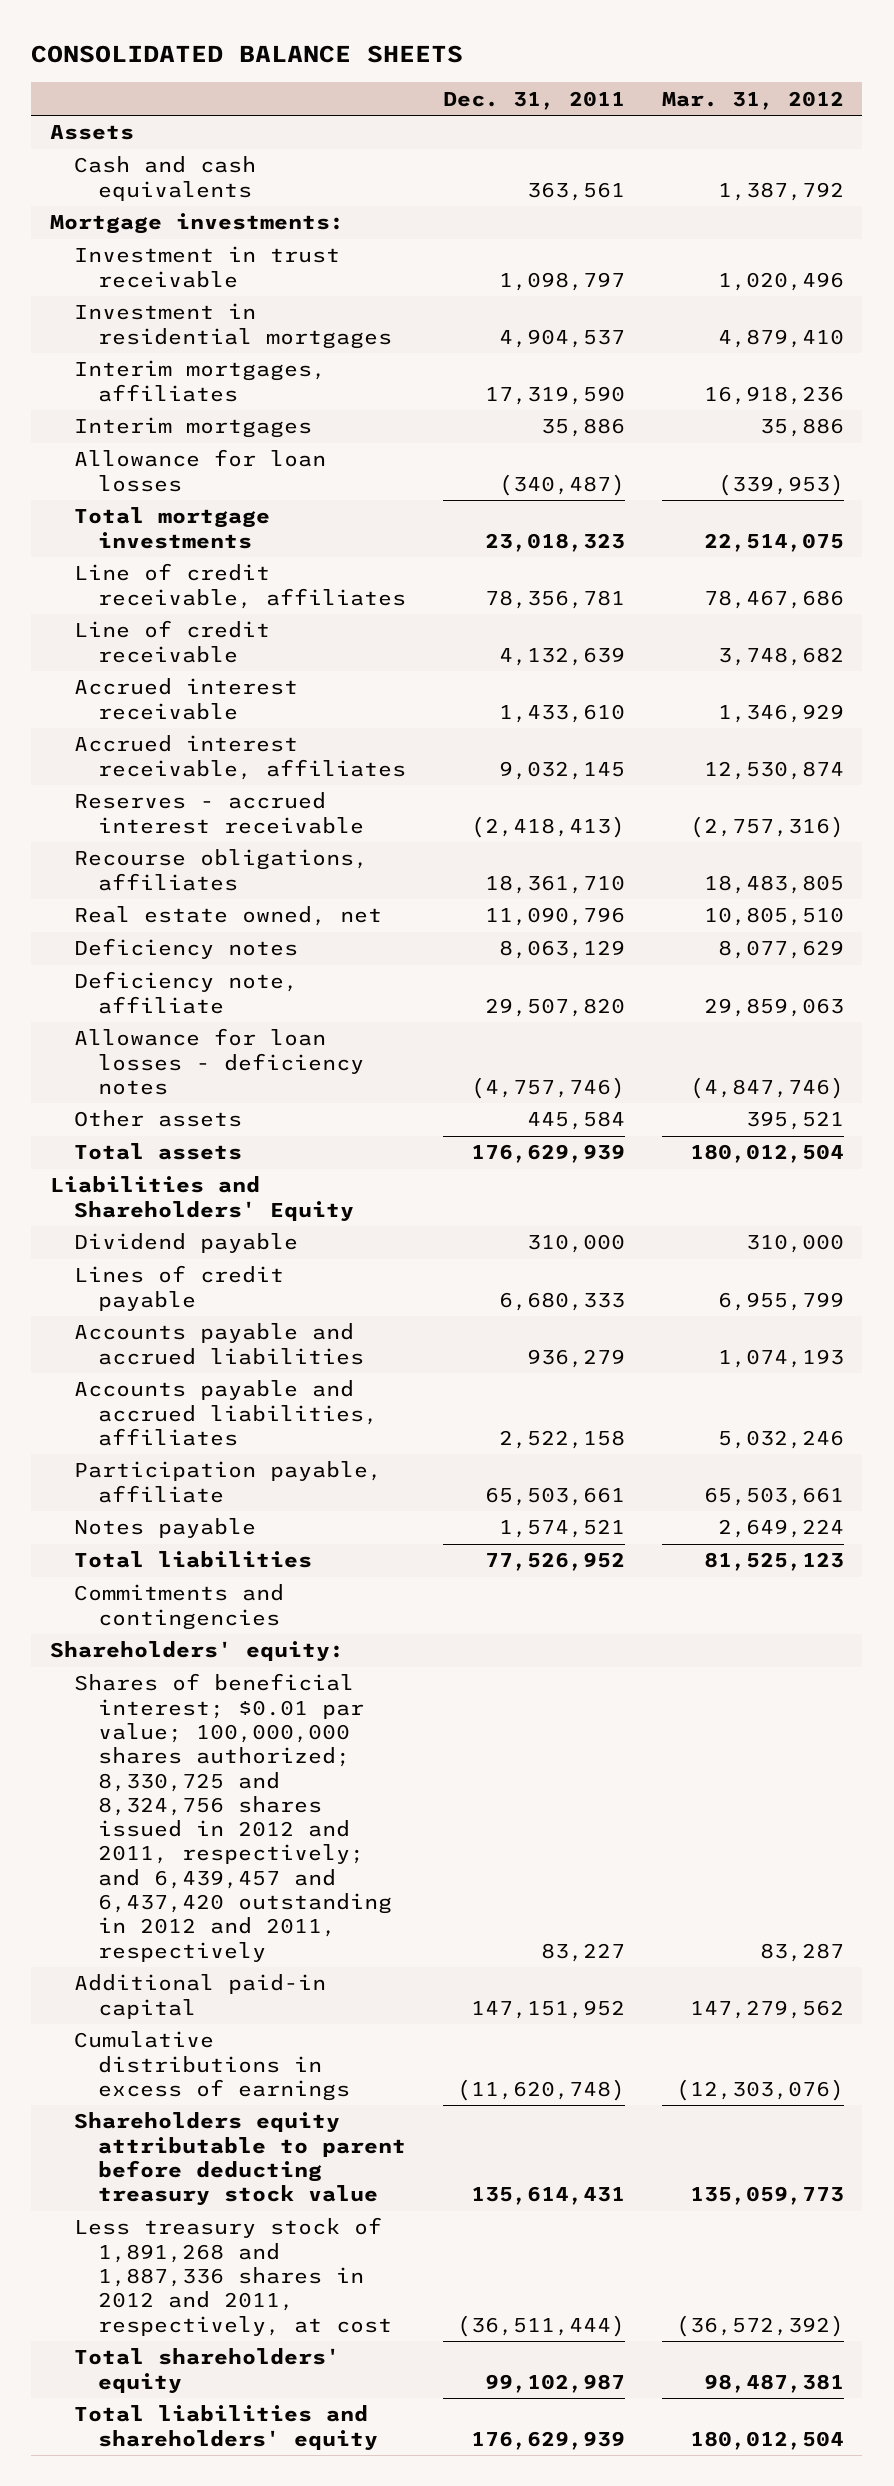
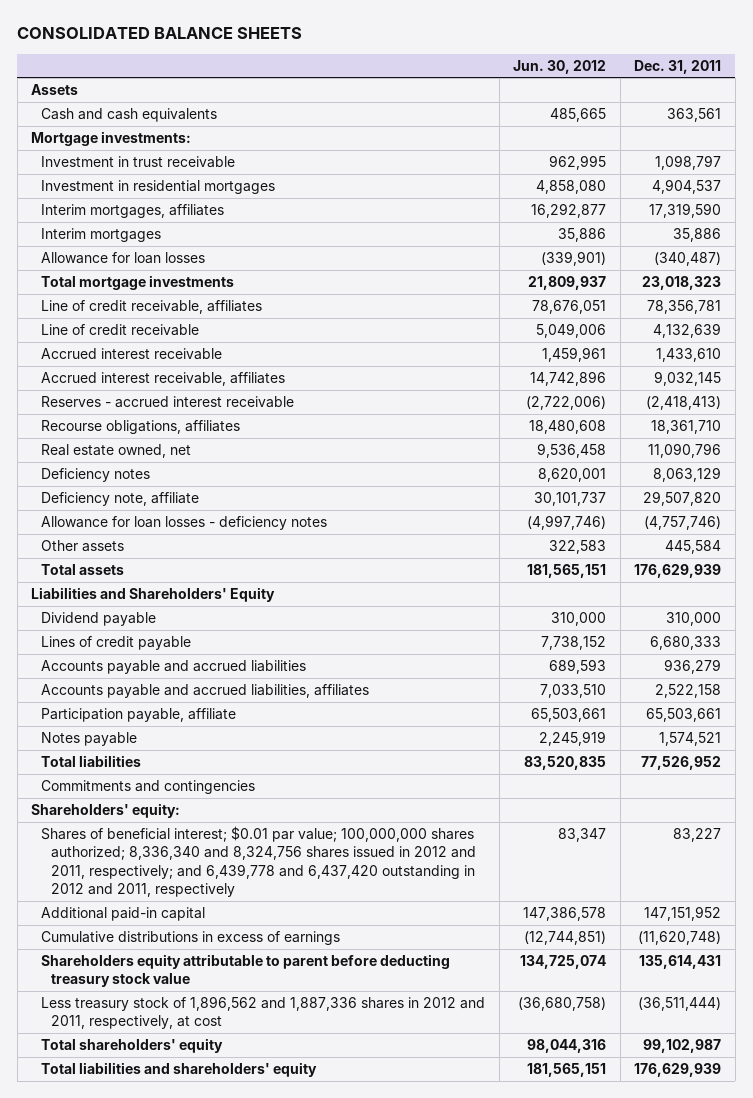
- | Dec. 31, 2011 | Mar. 31, 2012
+ | Jun. 30, 2012 | Dec. 31, 2011
- Shares of beneficial interest; $0.01 par value; 100,000,000 shares authorized; 8,330,725 and 8,324,756 shares issued in 2012 and 2011, respectively; and 6,439,457 and 6,437,420 outstanding in 2012 and 2011, respectively | 83,227 | 83,287
+ Shares of beneficial interest; $0.01 par value; 100,000,000 shares authorized; 8,336,340 and 8,324,756 shares issued in 2012 and 2011, respectively; and 6,439,778 and 6,437,420 outstanding in 2012 and 2011, respectively | 83,347 | 83,227
- Less treasury stock of 1,891,268 and 1,887,336 shares in 2012 and 2011, respectively, at cost | (36,511,444) | (36,572,392)
+ Less treasury stock of 1,896,562 and 1,887,336 shares in 2012 and 2011, respectively, at cost | (36,680,758) | (36,511,444)

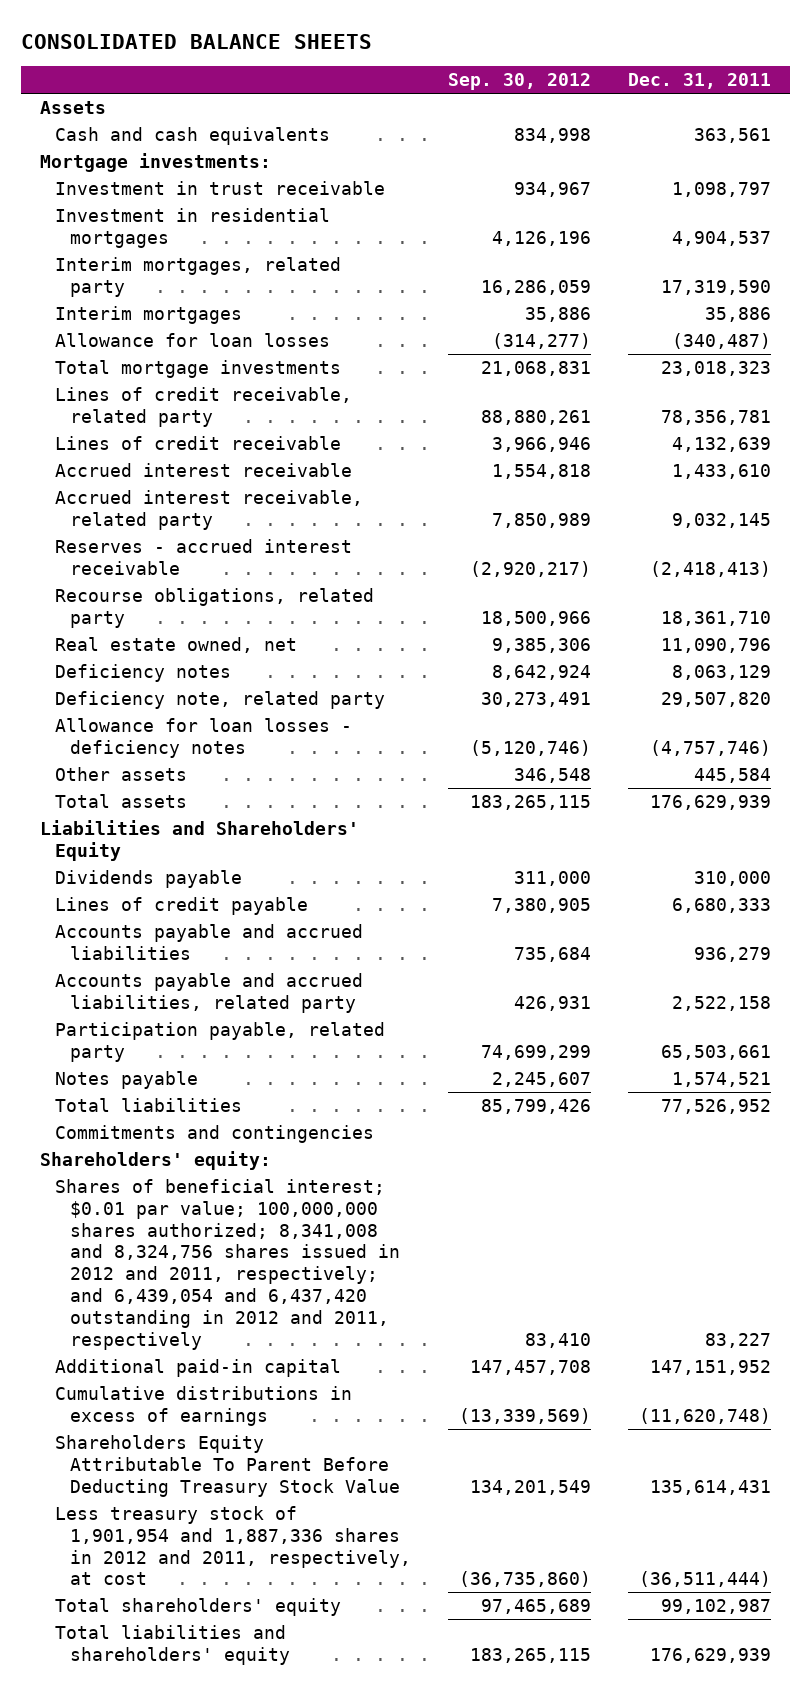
- | Jun. 30, 2012 | Dec. 31, 2011
+ | Sep. 30, 2012 | Dec. 31, 2011
- Interim mortgages, affiliates | 16,292,877 | 17,319,590
+ Interim mortgages, related party | 16,286,059 | 17,319,590
- Line of credit receivable, affiliates | 78,676,051 | 78,356,781
- Line of credit receivable | 5,049,006 | 4,132,639
+ Lines of credit receivable, related party | 88,880,261 | 78,356,781
+ Lines of credit receivable | 3,966,946 | 4,132,639
- Accrued interest receivable, affiliates | 14,742,896 | 9,032,145
+ Accrued interest receivable, related party | 7,850,989 | 9,032,145
- Recourse obligations, affiliates | 18,480,608 | 18,361,710
+ Recourse obligations, related party | 18,500,966 | 18,361,710
- Deficiency note, affiliate | 30,101,737 | 29,507,820
+ Deficiency note, related party | 30,273,491 | 29,507,820
- Dividend payable | 310,000 | 310,000
+ Dividends payable | 311,000 | 310,000
- Accounts payable and accrued liabilities, affiliates | 7,033,510 | 2,522,158
- Participation payable, affiliate | 65,503,661 | 65,503,661
+ Accounts payable and accrued liabilities, related party | 426,931 | 2,522,158
+ Participation payable, related party | 74,699,299 | 65,503,661
- Shares of beneficial interest; $0.01 par value; 100,000,000 shares authorized; 8,336,340 and 8,324,756 shares issued in 2012 and 2011, respectively; and 6,439,778 and 6,437,420 outstanding in 2012 and 2011, respectively | 83,347 | 83,227
+ Shares of beneficial interest; $0.01 par value; 100,000,000 shares authorized; 8,341,008 and 8,324,756 shares issued in 2012 and 2011, respectively; and 6,439,054 and 6,437,420 outstanding in 2012 and 2011, respectively | 83,410 | 83,227
- Shareholders equity attributable to parent before deducting treasury stock value | 134,725,074 | 135,614,431
- Less treasury stock of 1,896,562 and 1,887,336 shares in 2012 and 2011, respectively, at cost | (36,680,758) | (36,511,444)
+ Shareholders Equity Attributable To Parent Before Deducting Treasury Stock Value | 134,201,549 | 135,614,431
+ Less treasury stock of 1,901,954 and 1,887,336 shares in 2012 and 2011, respectively, at cost | (36,735,860) | (36,511,444)

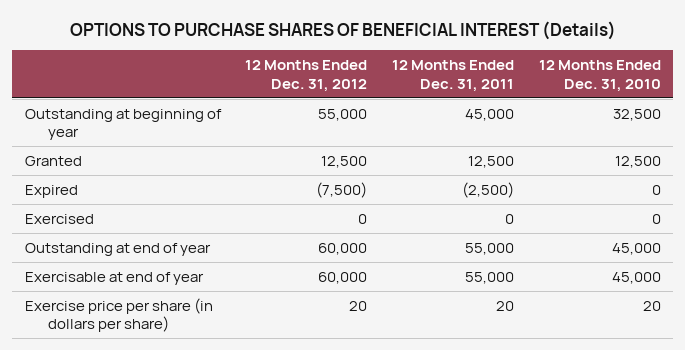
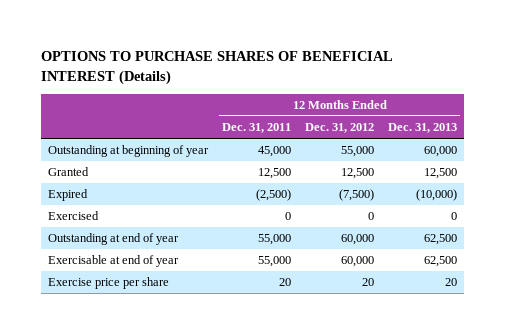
- | 12 Months Ended Dec. 31, 2012 | 12 Months Ended Dec. 31, 2011 | 12 Months Ended Dec. 31, 2010
+ | 12 Months Ended Dec. 31, 2011 | 12 Months Ended Dec. 31, 2012 | 12 Months Ended Dec. 31, 2013
- Exercise price per share (in dollars per share) | 20 | 20 | 20
+ Exercise price per share | 20 | 20 | 20

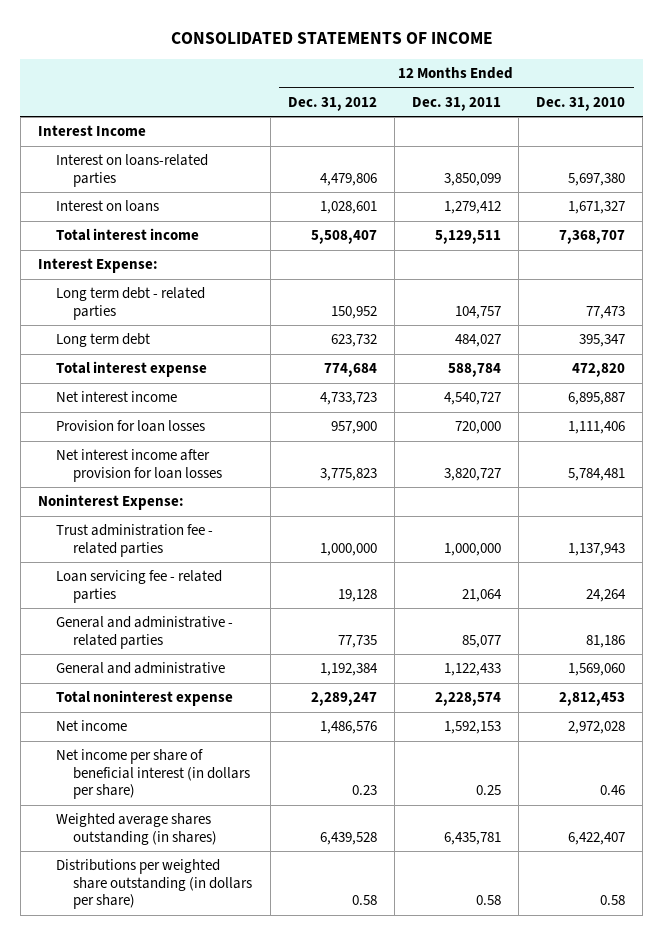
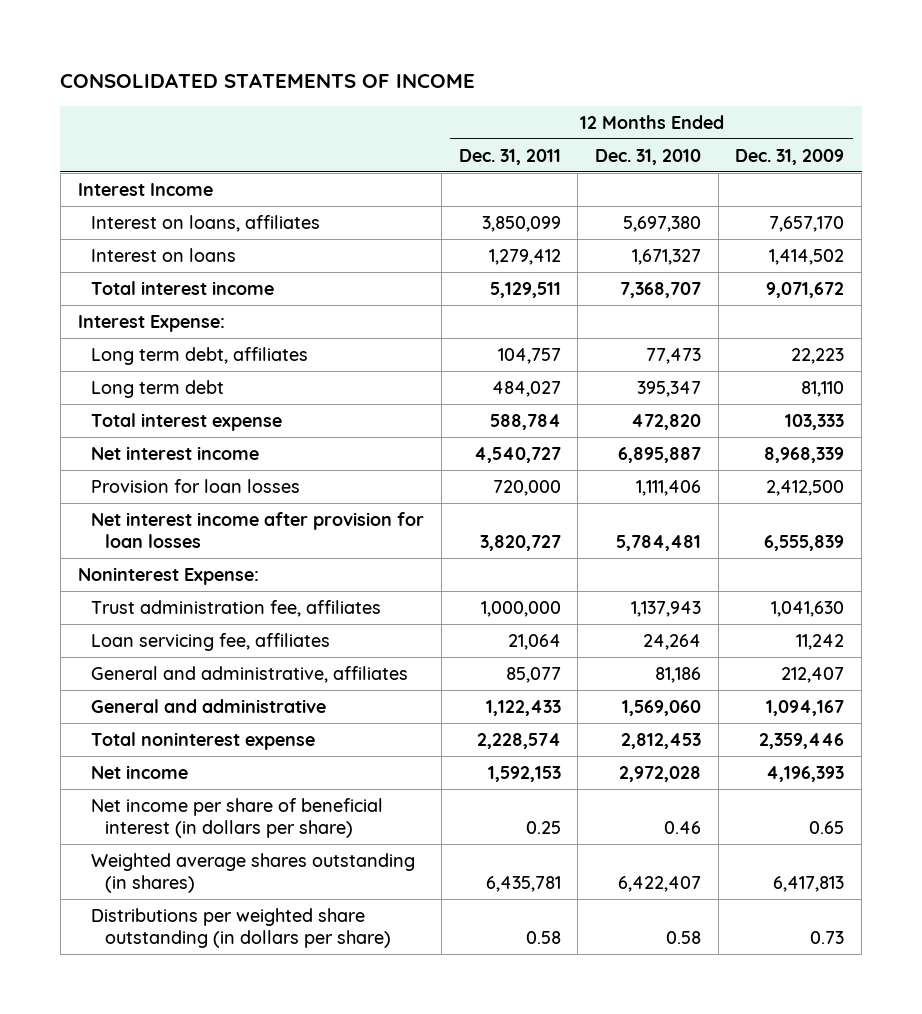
- | 12 Months Ended Dec. 31, 2012 | 12 Months Ended Dec. 31, 2011 | 12 Months Ended Dec. 31, 2010
+ | 12 Months Ended Dec. 31, 2011 | 12 Months Ended Dec. 31, 2010 | 12 Months Ended Dec. 31, 2009
- Interest on loans-related parties | 4,479,806 | 3,850,099 | 5,697,380
+ Interest on loans, affiliates | 3,850,099 | 5,697,380 | 7,657,170
- Long term debt - related parties | 150,952 | 104,757 | 77,473
+ Long term debt, affiliates | 104,757 | 77,473 | 22,223
- Trust administration fee - related parties | 1,000,000 | 1,000,000 | 1,137,943
- Loan servicing fee - related parties | 19,128 | 21,064 | 24,264
- General and administrative - related parties | 77,735 | 85,077 | 81,186
+ Trust administration fee, affiliates | 1,000,000 | 1,137,943 | 1,041,630
+ Loan servicing fee, affiliates | 21,064 | 24,264 | 11,242
+ General and administrative, affiliates | 85,077 | 81,186 | 212,407

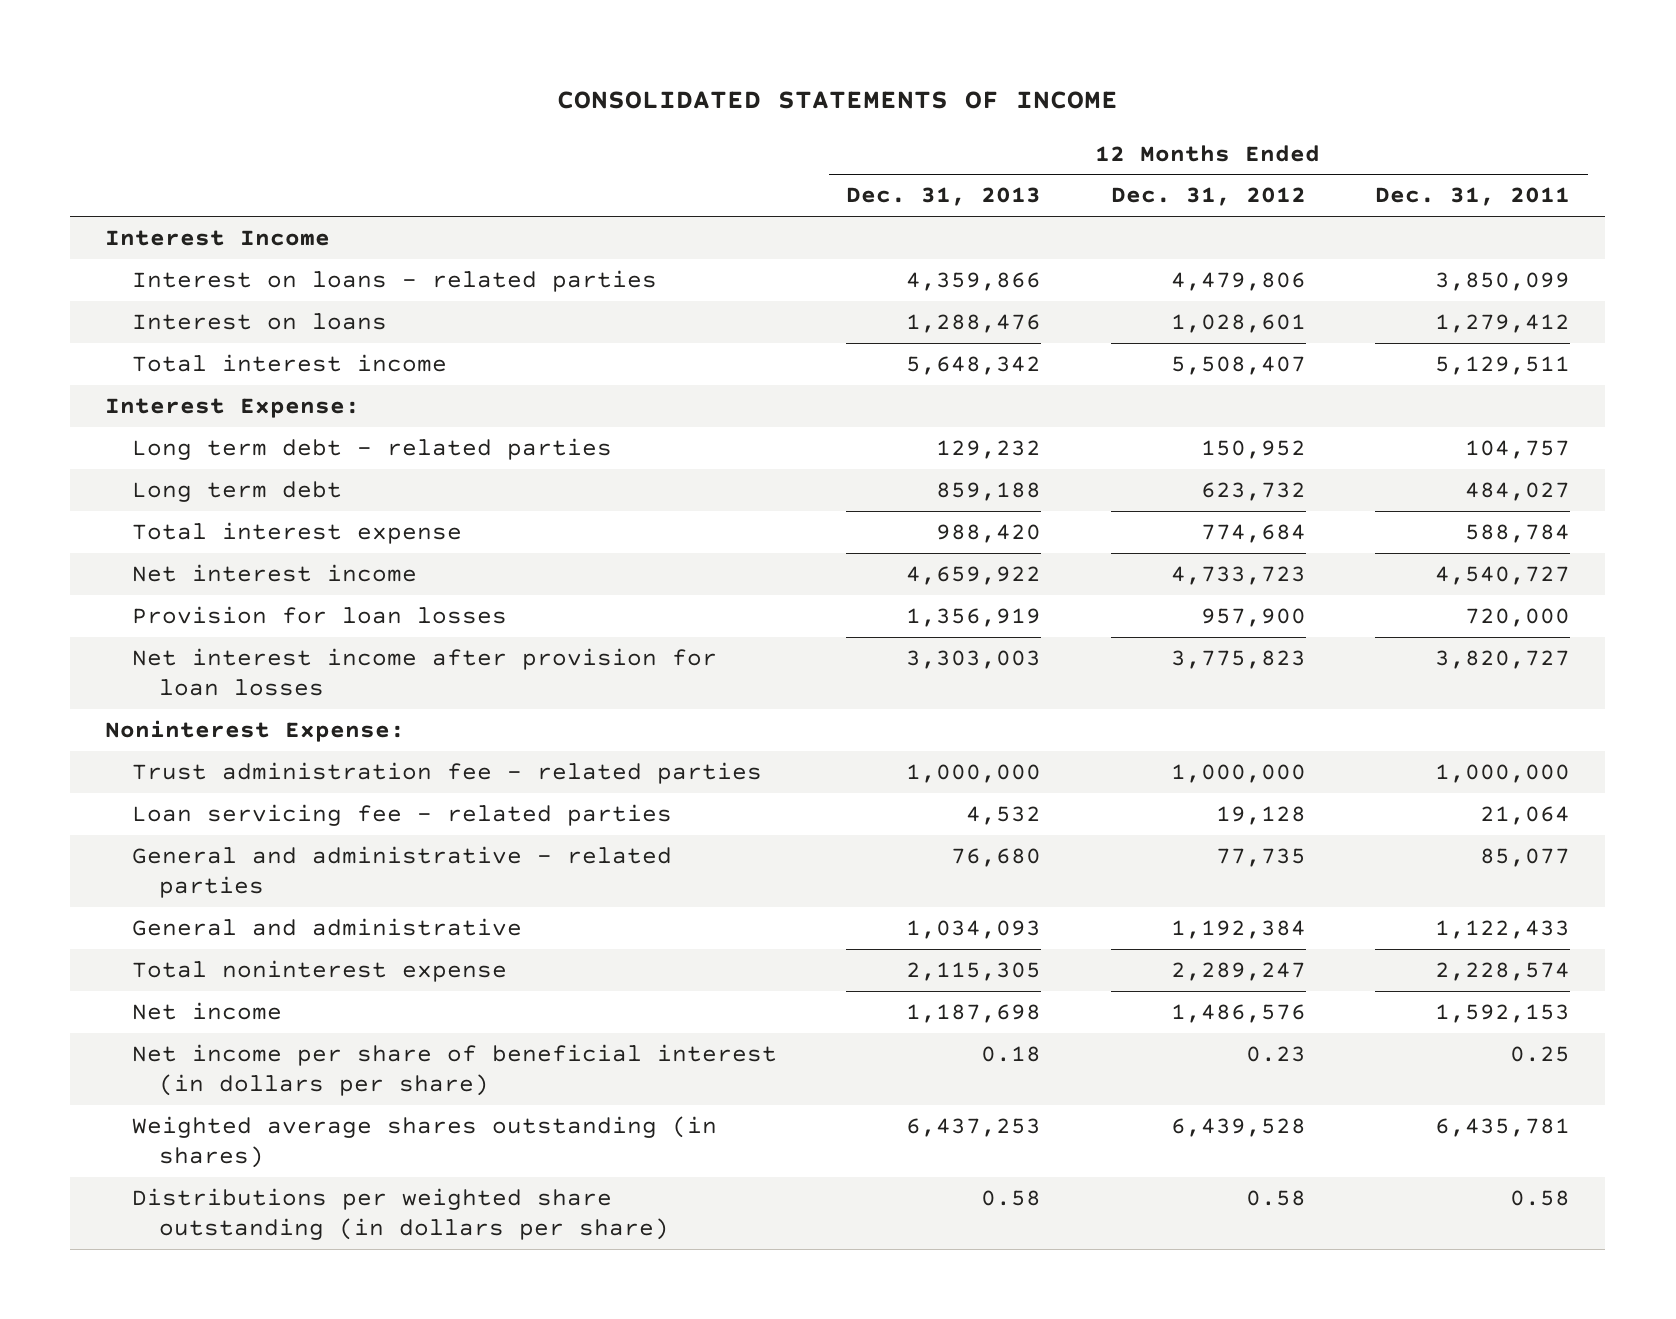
- | 12 Months Ended Dec. 31, 2011 | 12 Months Ended Dec. 31, 2010 | 12 Months Ended Dec. 31, 2009
+ | 12 Months Ended Dec. 31, 2013 | 12 Months Ended Dec. 31, 2012 | 12 Months Ended Dec. 31, 2011
- Interest on loans, affiliates | 3,850,099 | 5,697,380 | 7,657,170
+ Interest on loans - related parties | 4,359,866 | 4,479,806 | 3,850,099
- Long term debt, affiliates | 104,757 | 77,473 | 22,223
+ Long term debt - related parties | 129,232 | 150,952 | 104,757
- Trust administration fee, affiliates | 1,000,000 | 1,137,943 | 1,041,630
- Loan servicing fee, affiliates | 21,064 | 24,264 | 11,242
- General and administrative, affiliates | 85,077 | 81,186 | 212,407
+ Trust administration fee - related parties | 1,000,000 | 1,000,000 | 1,000,000
+ Loan servicing fee - related parties | 4,532 | 19,128 | 21,064
+ General and administrative - related parties | 76,680 | 77,735 | 85,077

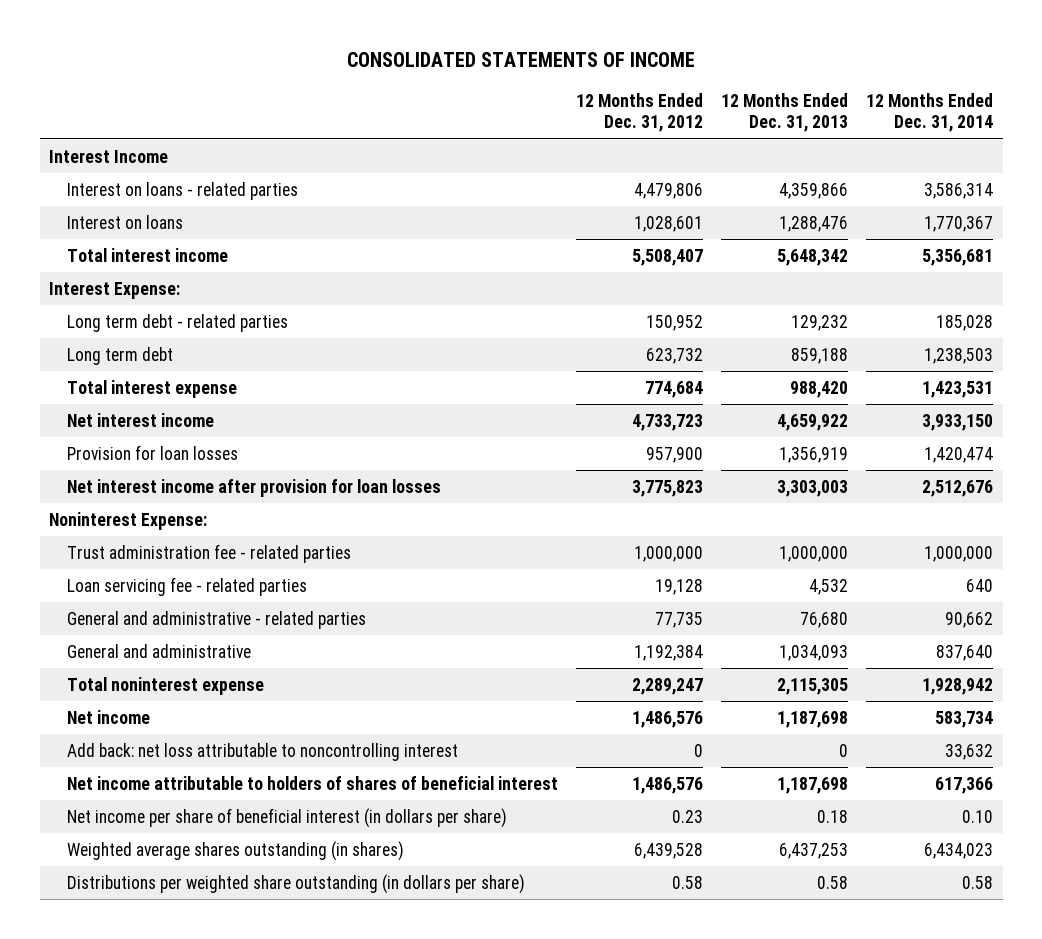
- | 12 Months Ended Dec. 31, 2013 | 12 Months Ended Dec. 31, 2012 | 12 Months Ended Dec. 31, 2011
+ | 12 Months Ended Dec. 31, 2012 | 12 Months Ended Dec. 31, 2013 | 12 Months Ended Dec. 31, 2014
+ Add back: net loss attributable to noncontrolling interest | 0 | 0 | 33,632
+ Net income attributable to holders of shares of beneficial interest | 1,486,576 | 1,187,698 | 617,366

